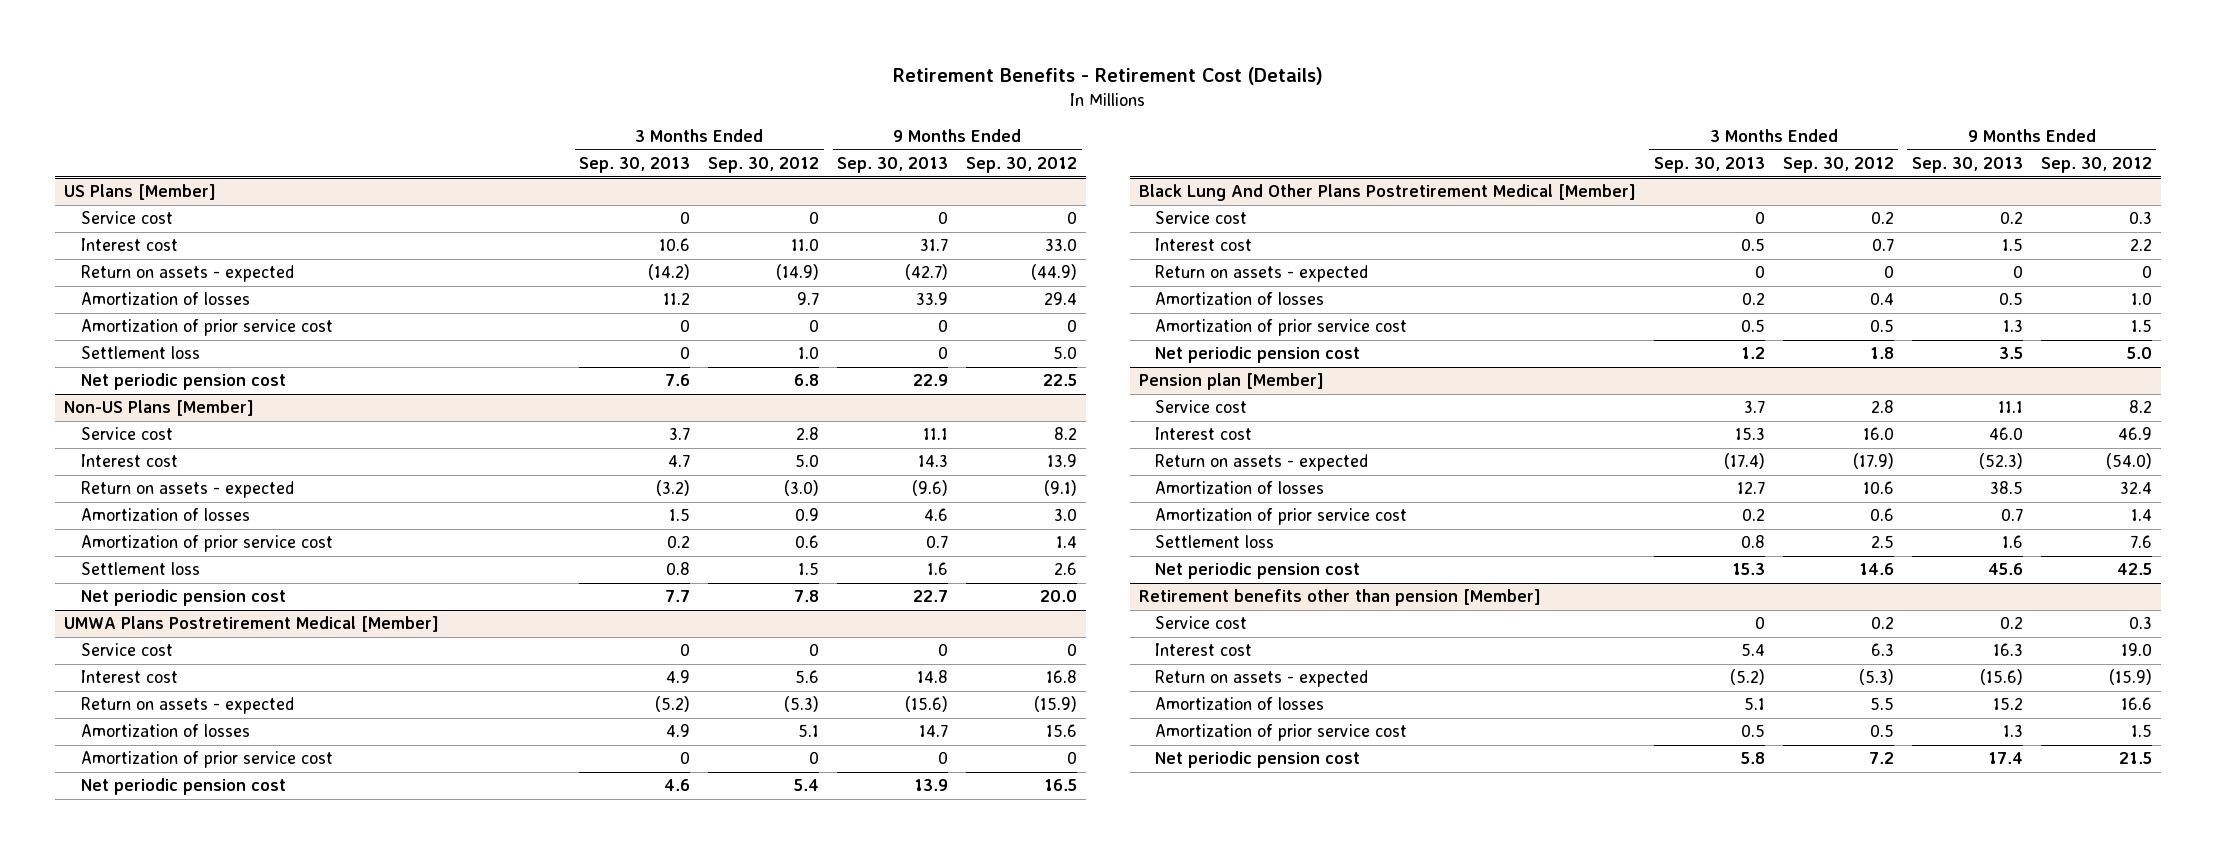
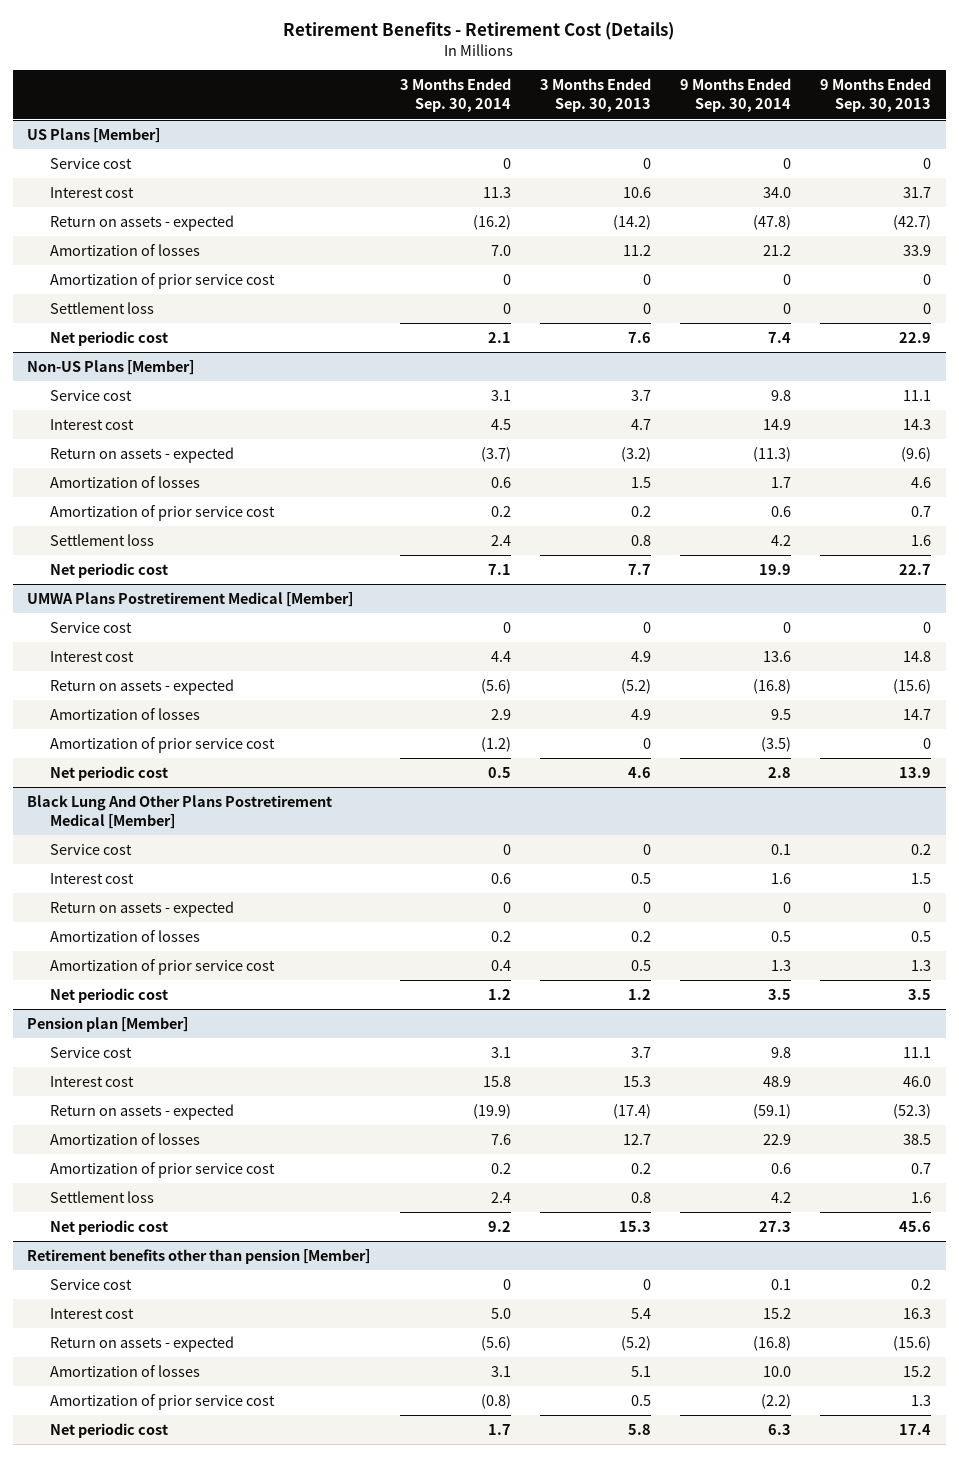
- | 3 Months Ended Sep. 30, 2013 | 3 Months Ended Sep. 30, 2012 | 9 Months Ended Sep. 30, 2013 | 9 Months Ended Sep. 30, 2012
+ | 3 Months Ended Sep. 30, 2014 | 3 Months Ended Sep. 30, 2013 | 9 Months Ended Sep. 30, 2014 | 9 Months Ended Sep. 30, 2013
@ US Plans [Member]
- Net periodic pension cost | 7.6 | 6.8 | 22.9 | 22.5
+ Net periodic cost | 2.1 | 7.6 | 7.4 | 22.9
@ Non-US Plans [Member]
- Net periodic pension cost | 7.7 | 7.8 | 22.7 | 20.0
+ Net periodic cost | 7.1 | 7.7 | 19.9 | 22.7
@ UMWA Plans Postretirement Medical [Member]
- Net periodic pension cost | 4.6 | 5.4 | 13.9 | 16.5
+ Net periodic cost | 0.5 | 4.6 | 2.8 | 13.9
@ Black Lung And Other Plans Postretirement Medical [Member]
- Net periodic pension cost | 1.2 | 1.8 | 3.5 | 5.0
+ Net periodic cost | 1.2 | 1.2 | 3.5 | 3.5
@ Pension plan [Member]
- Net periodic pension cost | 15.3 | 14.6 | 45.6 | 42.5
+ Net periodic cost | 9.2 | 15.3 | 27.3 | 45.6
@ Retirement benefits other than pension [Member]
- Net periodic pension cost | 5.8 | 7.2 | 17.4 | 21.5
+ Net periodic cost | 1.7 | 5.8 | 6.3 | 17.4

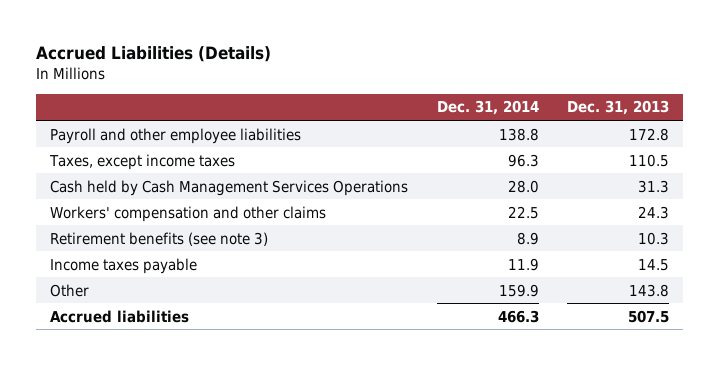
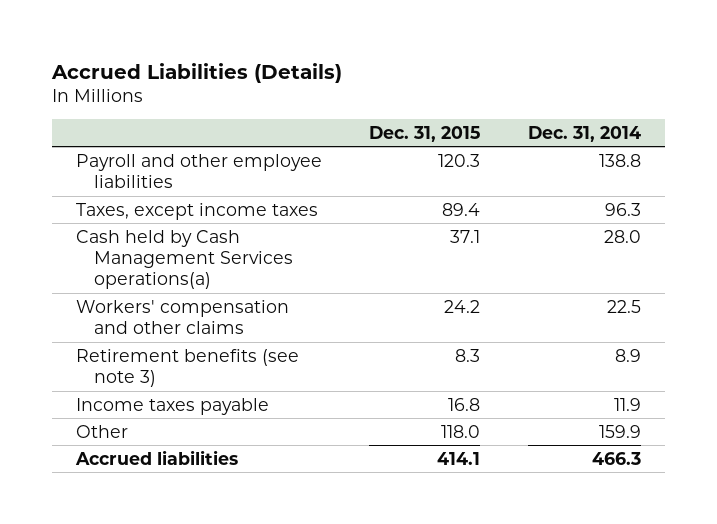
- | Dec. 31, 2014 | Dec. 31, 2013
+ | Dec. 31, 2015 | Dec. 31, 2014
- Cash held by Cash Management Services Operations | 28.0 | 31.3
+ Cash held by Cash Management Services operations(a) | 37.1 | 28.0

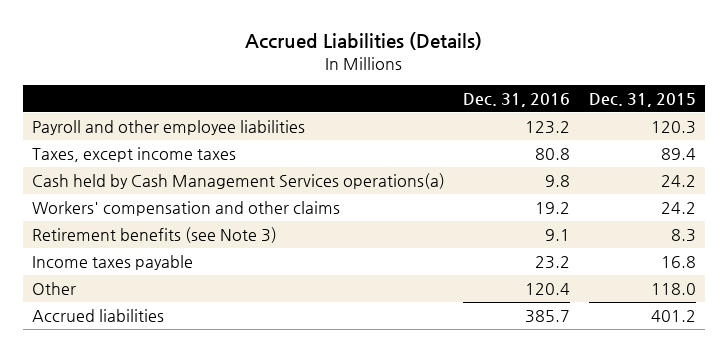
- | Dec. 31, 2015 | Dec. 31, 2014
+ | Dec. 31, 2016 | Dec. 31, 2015
- Cash held by Cash Management Services operations(a) | 37.1 | 28.0
+ Cash held by Cash Management Services operations(a) | 9.8 | 24.2
- Retirement benefits (see note 3) | 8.3 | 8.9
+ Retirement benefits (see Note 3) | 9.1 | 8.3
- Accrued liabilities | 414.1 | 466.3
+ Accrued liabilities | 385.7 | 401.2

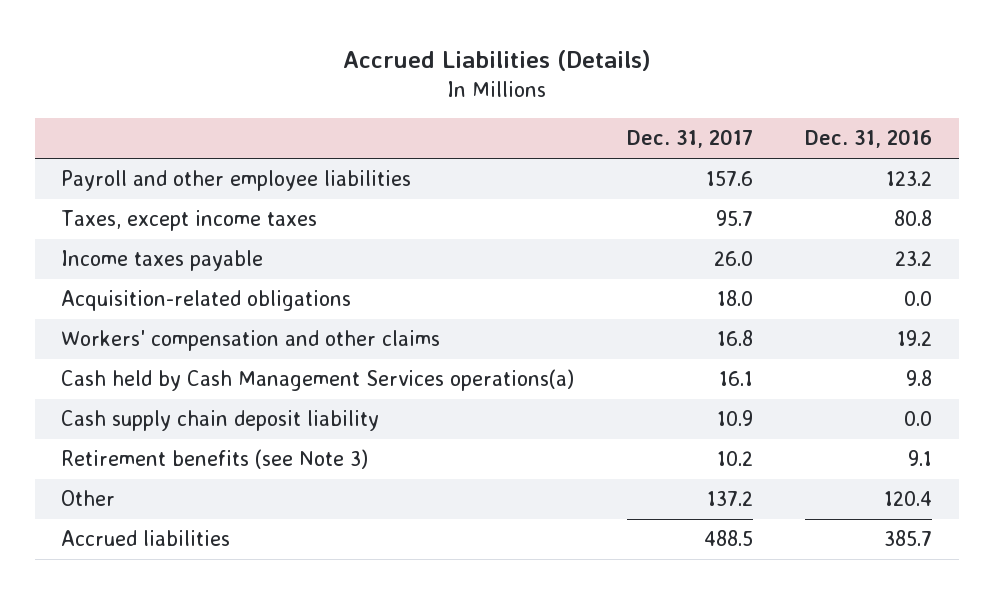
- | Dec. 31, 2016 | Dec. 31, 2015
+ | Dec. 31, 2017 | Dec. 31, 2016
moved up: Income taxes payable | 26.0 | 23.2
+ Acquisition-related obligations | 18.0 | 0.0
moved down: Cash held by Cash Management Services operations(a) | 16.1 | 9.8
+ Cash supply chain deposit liability | 10.9 | 0.0

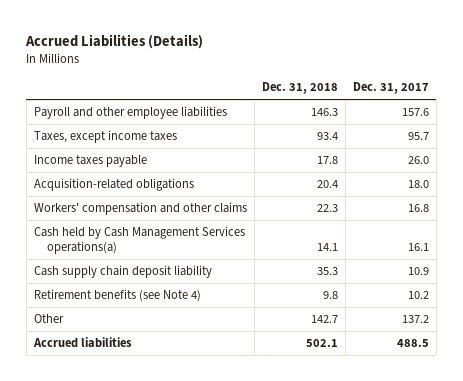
- | Dec. 31, 2017 | Dec. 31, 2016
+ | Dec. 31, 2018 | Dec. 31, 2017
- Retirement benefits (see Note 3) | 10.2 | 9.1
+ Retirement benefits (see Note 4) | 9.8 | 10.2

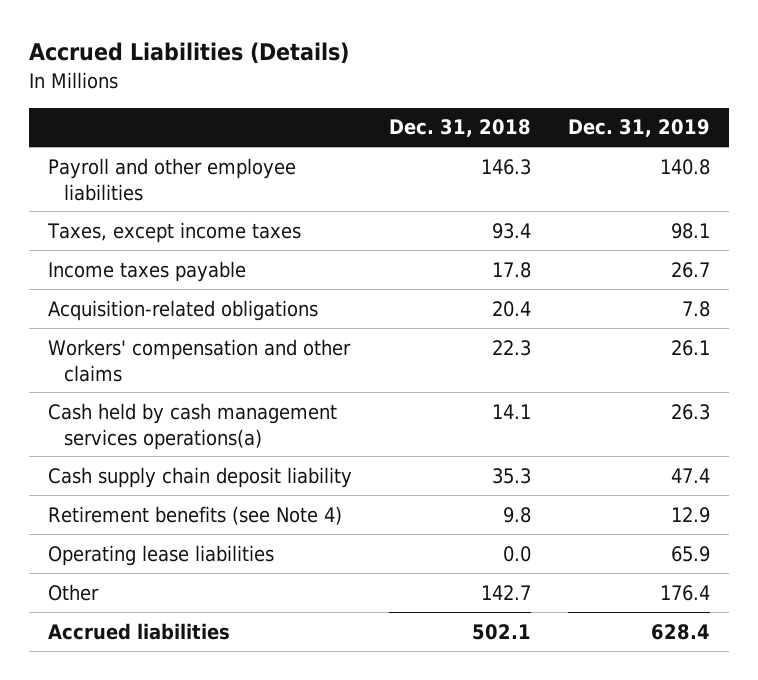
- | Dec. 31, 2018 | Dec. 31, 2017
+ | Dec. 31, 2018 | Dec. 31, 2019
- Cash held by Cash Management Services operations(a) | 14.1 | 16.1
+ Cash held by cash management services operations(a) | 14.1 | 26.3
+ Operating lease liabilities | 0.0 | 65.9

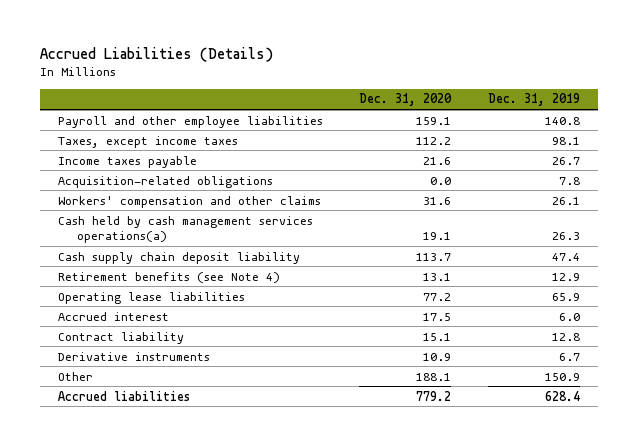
- | Dec. 31, 2018 | Dec. 31, 2019
+ | Dec. 31, 2020 | Dec. 31, 2019
- Other | 142.7 | 176.4
+ Accrued interest | 17.5 | 6.0
+ Contract liability | 15.1 | 12.8
+ Derivative instruments | 10.9 | 6.7
+ Other | 188.1 | 150.9

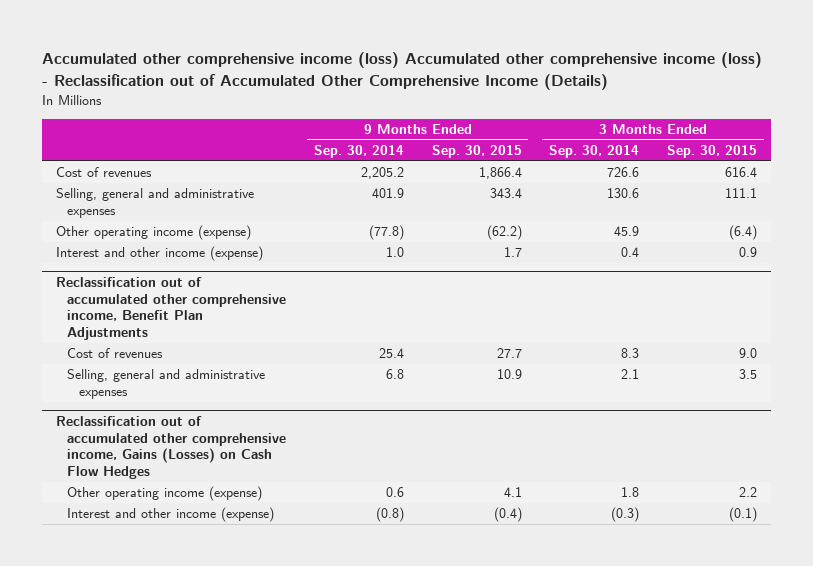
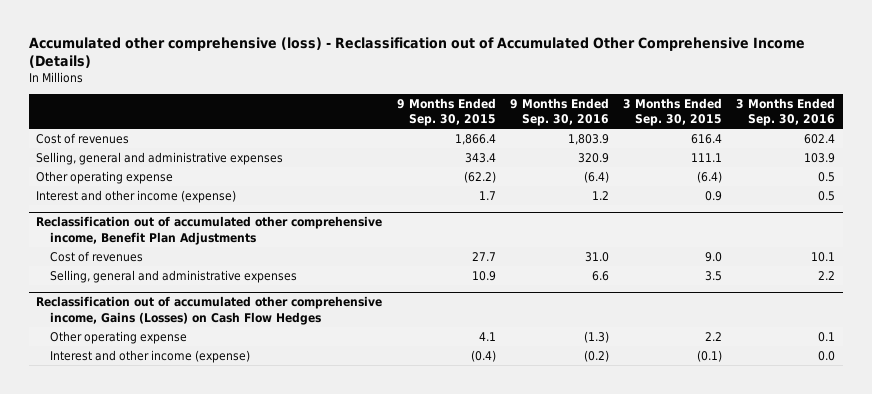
- Accumulated other comprehensive income (loss) Accumulated other comprehensive income (loss) - Reclassification out of Accumulated Other Comprehensive Income (Details)
+ Accumulated other comprehensive (loss) - Reclassification out of Accumulated Other Comprehensive Income (Details)
- | 9 Months Ended Sep. 30, 2014 | 9 Months Ended Sep. 30, 2015 | 3 Months Ended Sep. 30, 2014 | 3 Months Ended Sep. 30, 2015
+ | 9 Months Ended Sep. 30, 2015 | 9 Months Ended Sep. 30, 2016 | 3 Months Ended Sep. 30, 2015 | 3 Months Ended Sep. 30, 2016
- Other operating income (expense) | (77.8) | (62.2) | 45.9 | (6.4)
+ Other operating expense | (62.2) | (6.4) | (6.4) | 0.5
@ Reclassification out of accumulated other comprehensive income, Gains (Losses) on Cash Flow Hedges
- Other operating income (expense) | 0.6 | 4.1 | 1.8 | 2.2
+ Other operating expense | 4.1 | (1.3) | 2.2 | 0.1

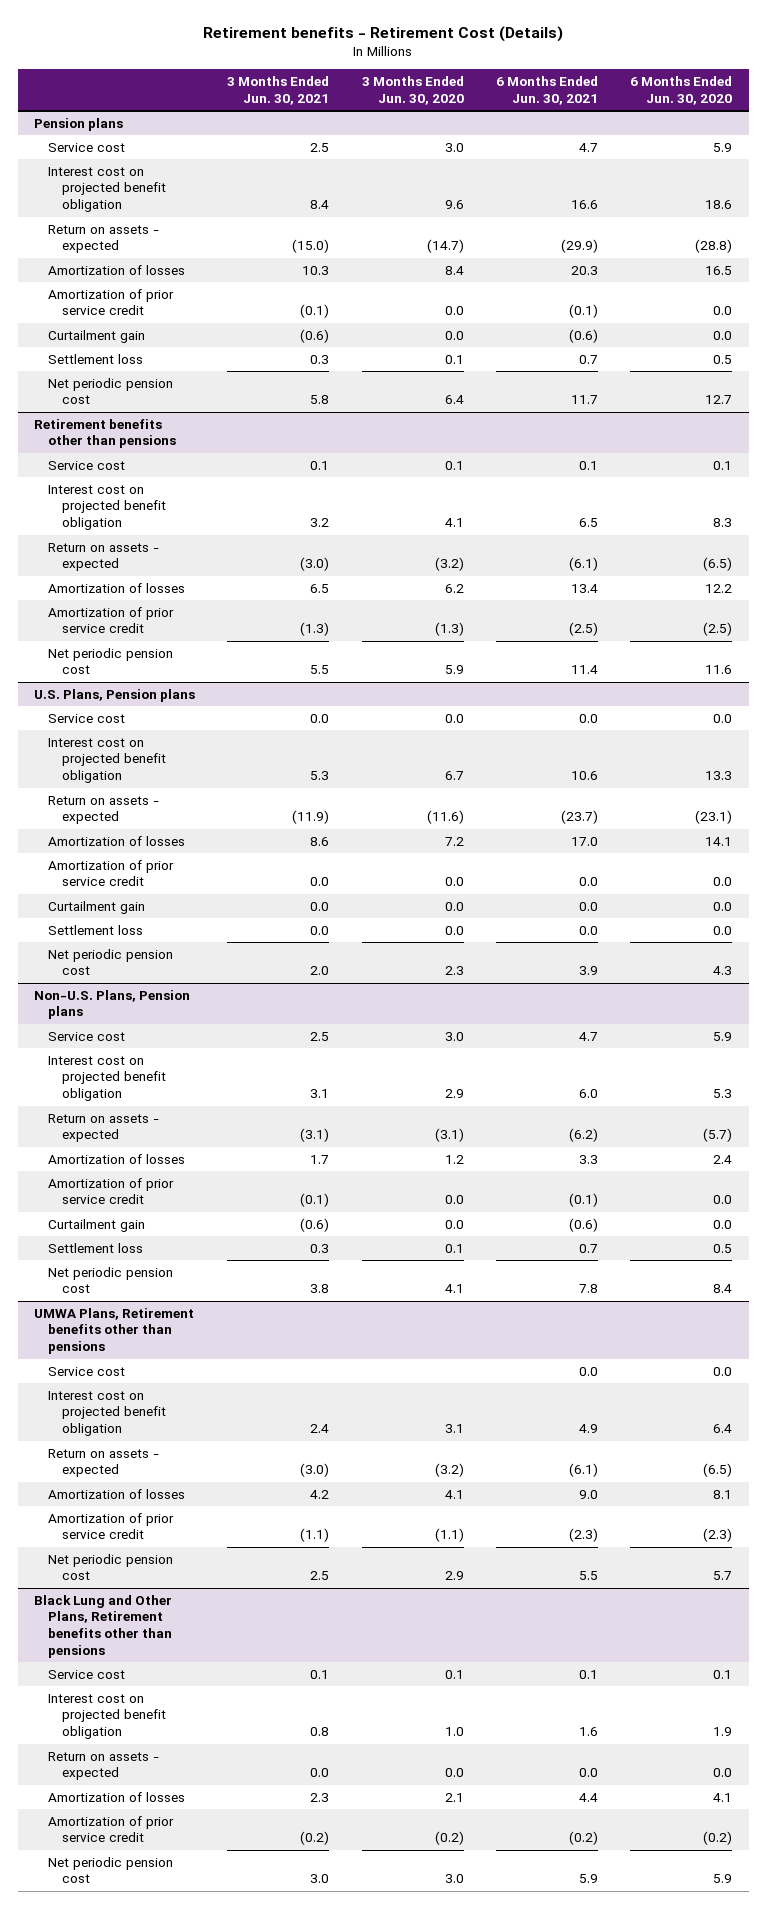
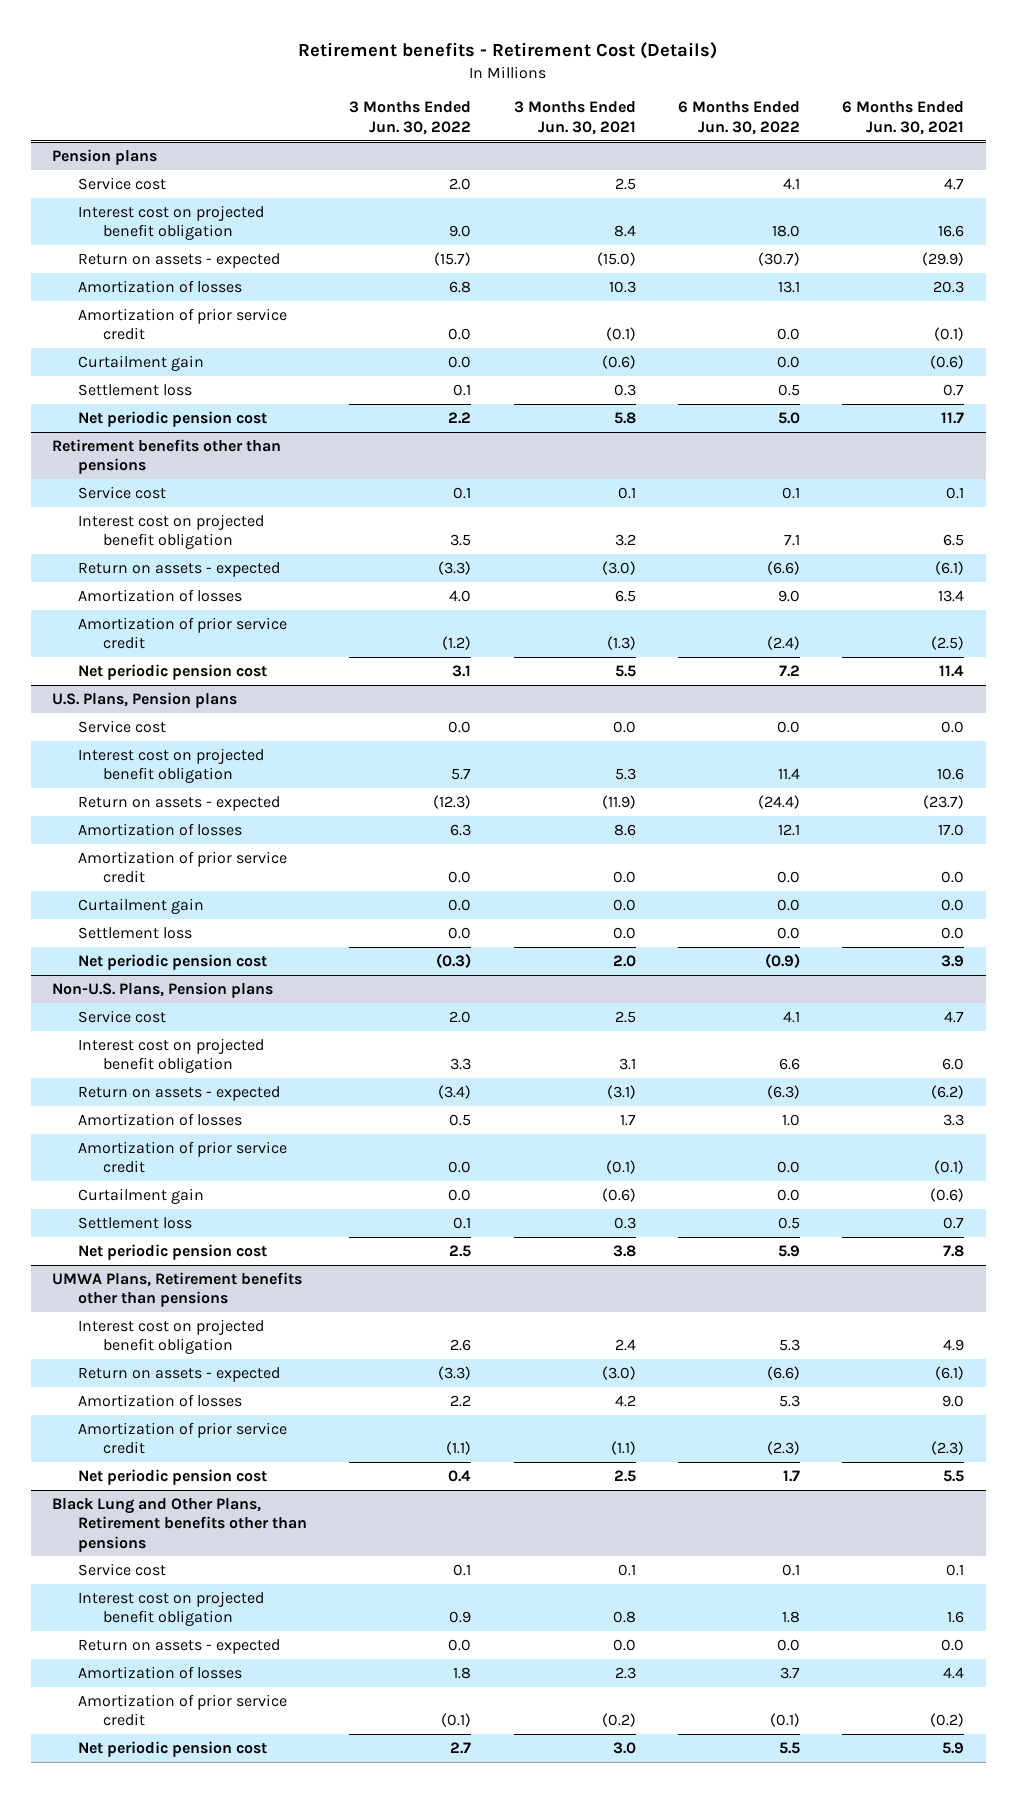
- | 3 Months Ended Jun. 30, 2021 | 3 Months Ended Jun. 30, 2020 | 6 Months Ended Jun. 30, 2021 | 6 Months Ended Jun. 30, 2020
+ | 3 Months Ended Jun. 30, 2022 | 3 Months Ended Jun. 30, 2021 | 6 Months Ended Jun. 30, 2022 | 6 Months Ended Jun. 30, 2021
@ UMWA Plans, Retirement benefits other than pensions
- Service cost | | | 0.0 | 0.0

